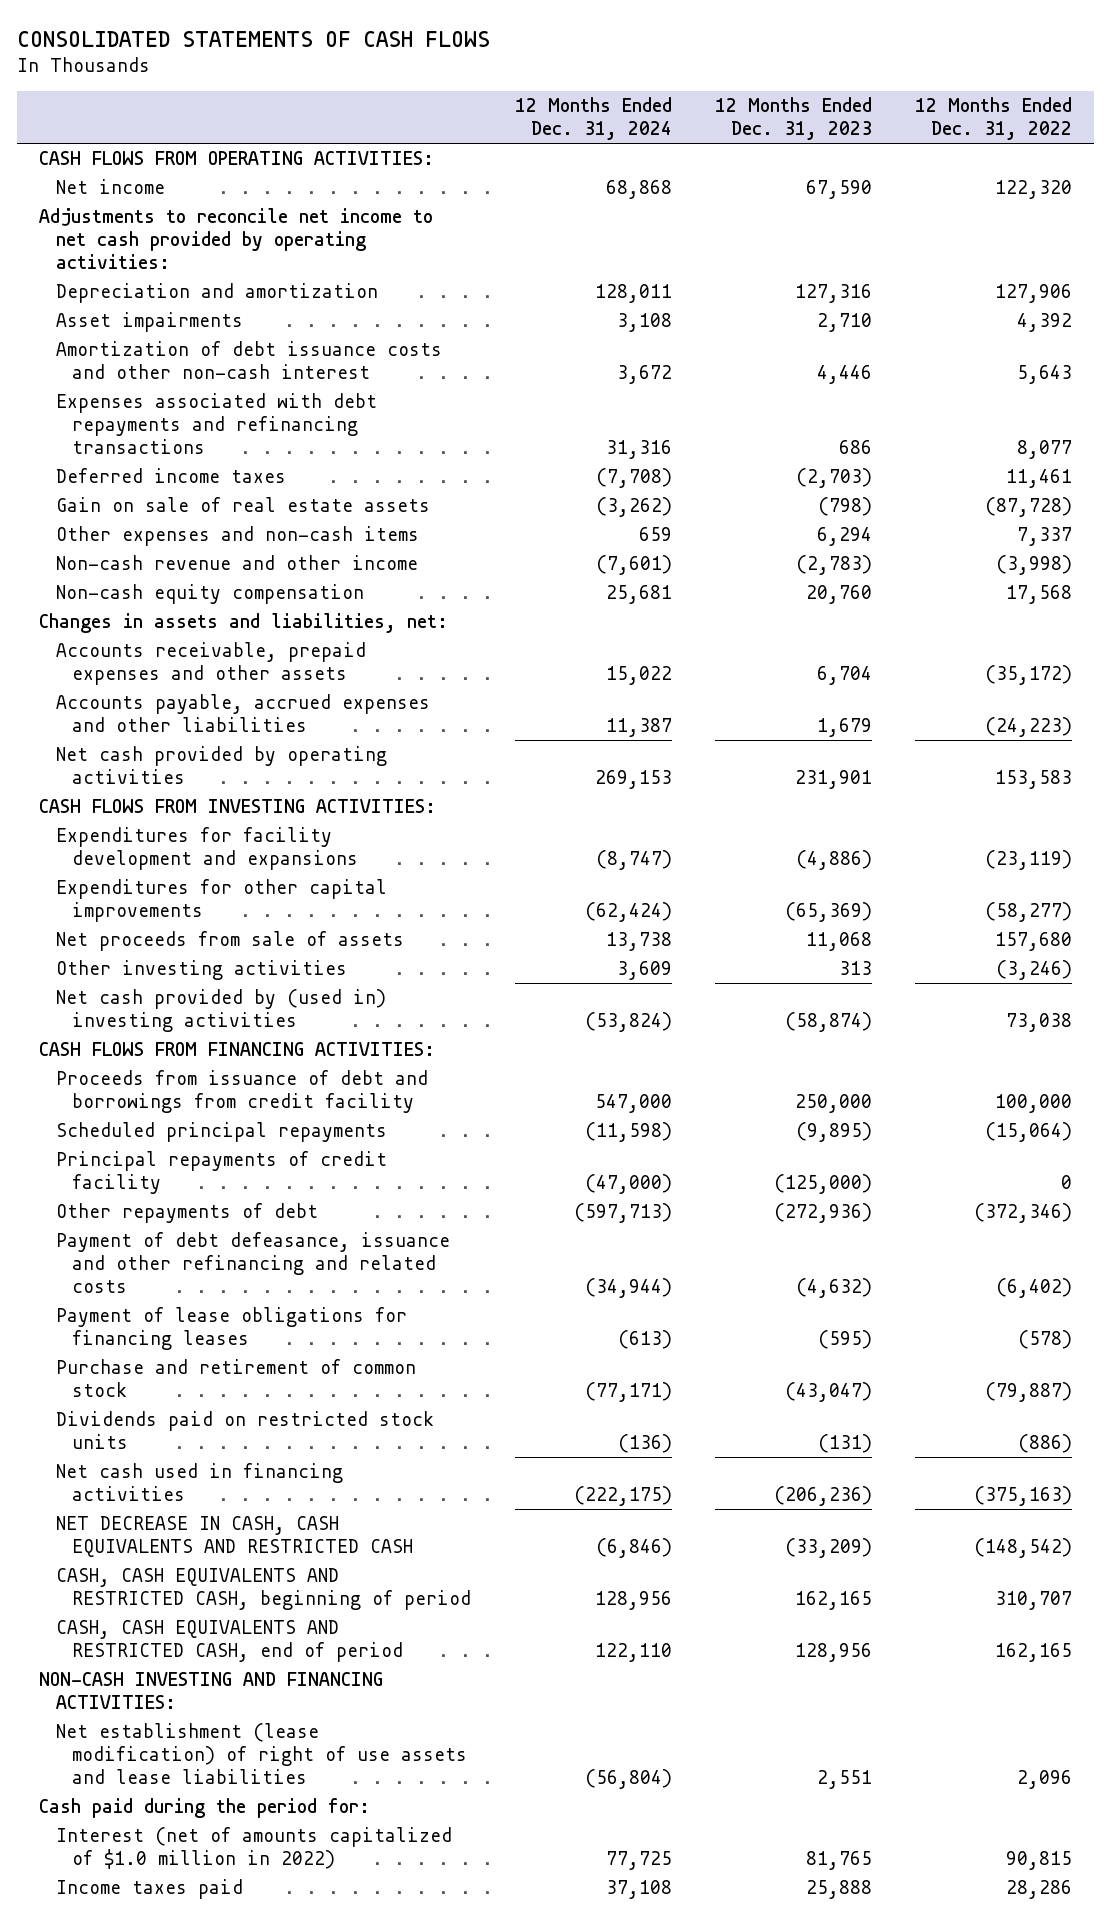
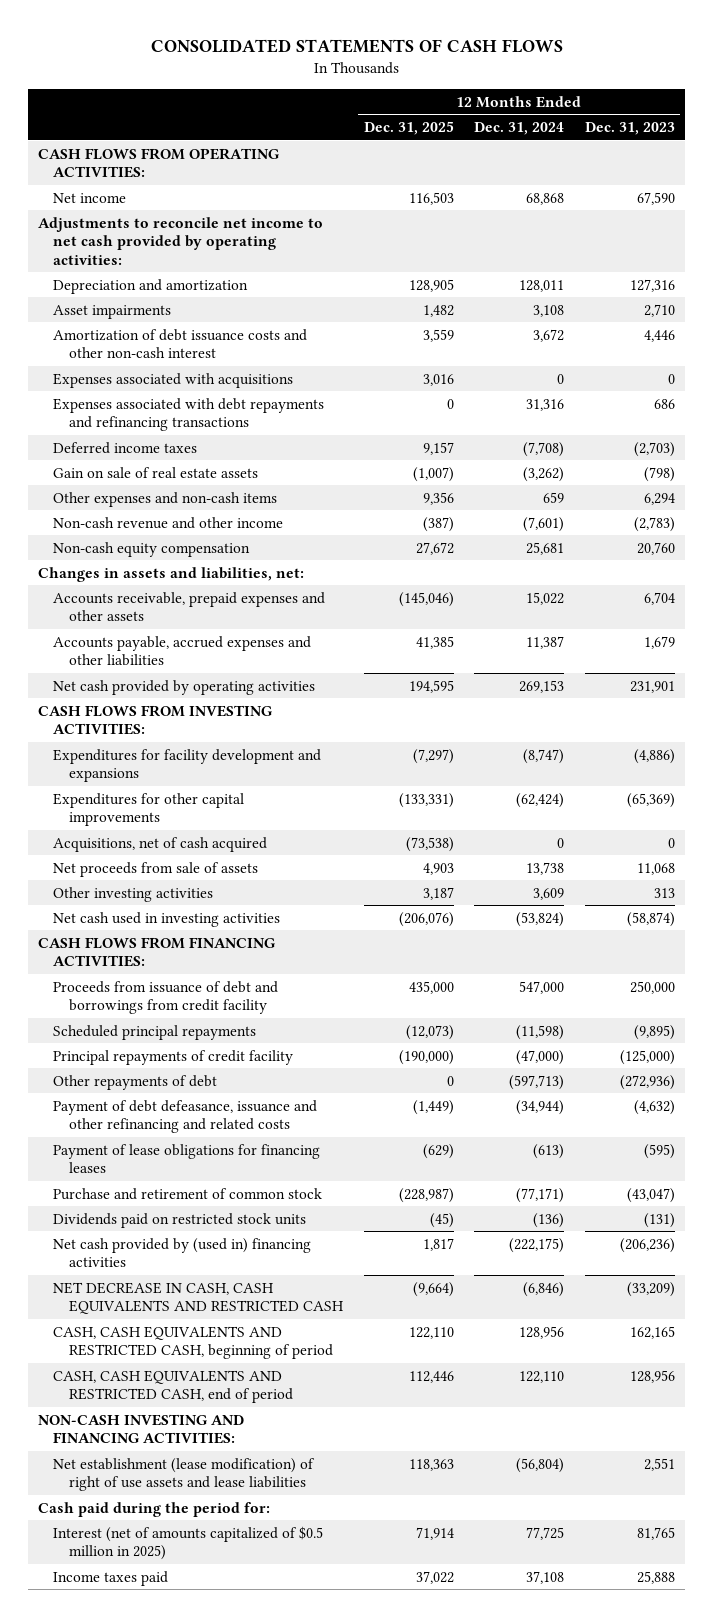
- | 12 Months Ended Dec. 31, 2024 | 12 Months Ended Dec. 31, 2023 | 12 Months Ended Dec. 31, 2022
+ | 12 Months Ended Dec. 31, 2025 | 12 Months Ended Dec. 31, 2024 | 12 Months Ended Dec. 31, 2023
+ Expenses associated with acquisitions | 3,016 | 0 | 0
+ Acquisitions, net of cash acquired | (73,538) | 0 | 0
- Net cash provided by (used in) investing activities | (53,824) | (58,874) | 73,038
+ Net cash used in investing activities | (206,076) | (53,824) | (58,874)
- Net cash used in financing activities | (222,175) | (206,236) | (375,163)
+ Net cash provided by (used in) financing activities | 1,817 | (222,175) | (206,236)
- Interest (net of amounts capitalized of $1.0 million in 2022) | 77,725 | 81,765 | 90,815
+ Interest (net of amounts capitalized of $0.5 million in 2025) | 71,914 | 77,725 | 81,765

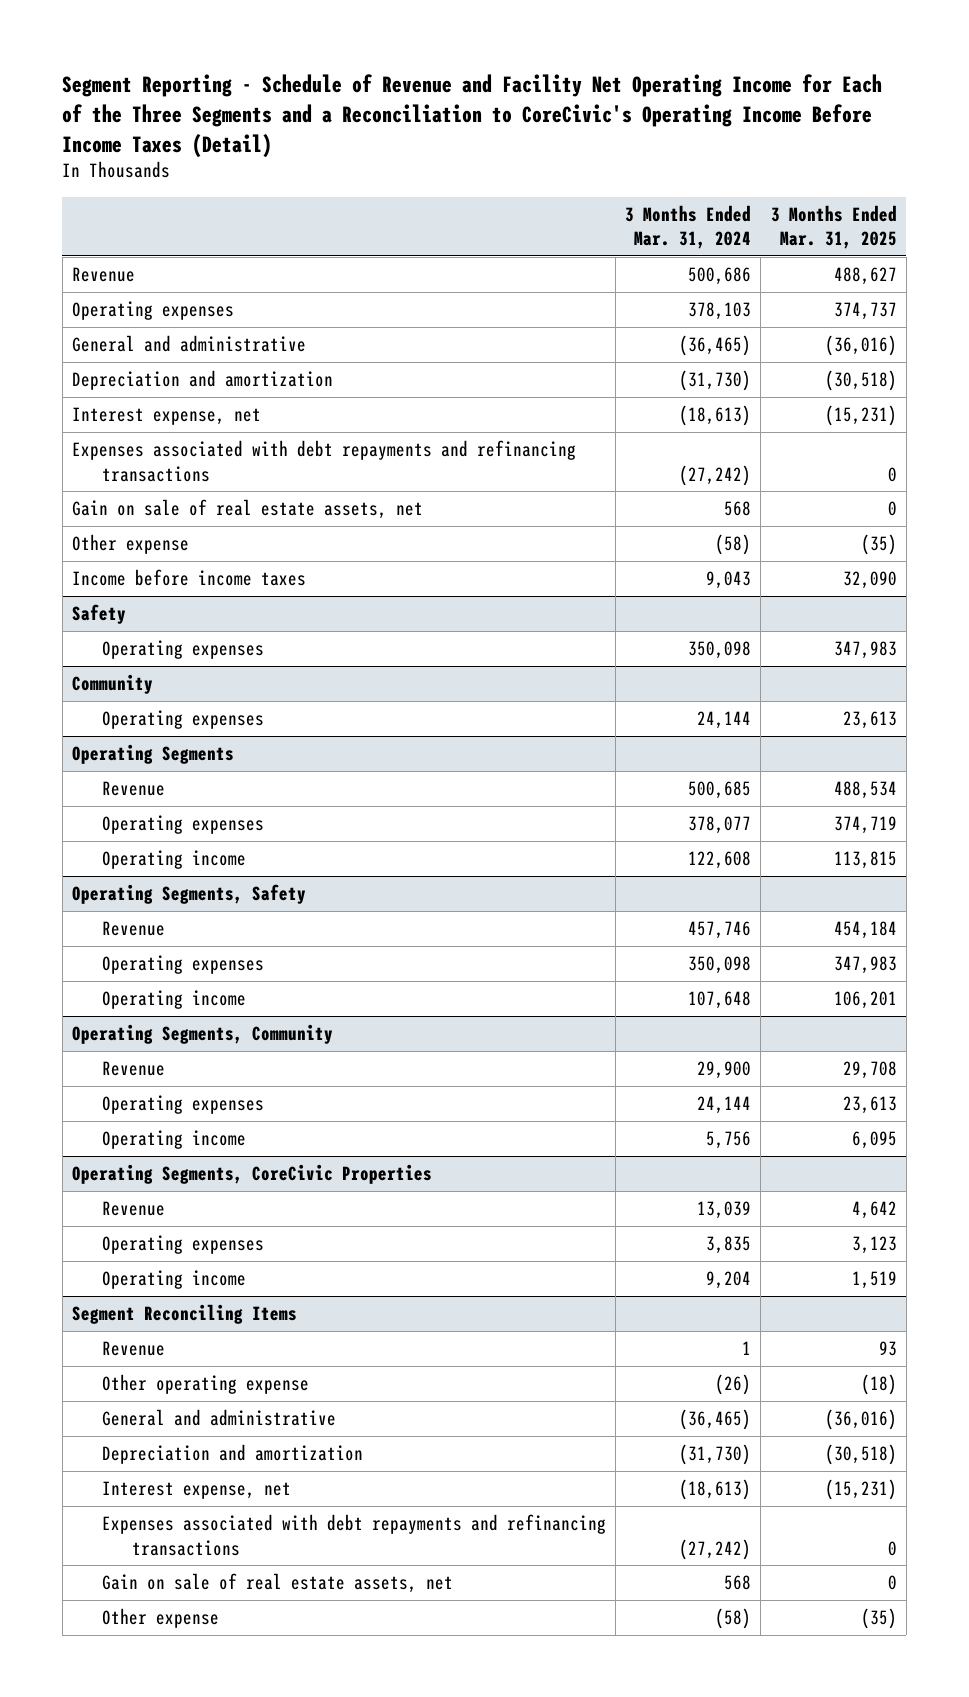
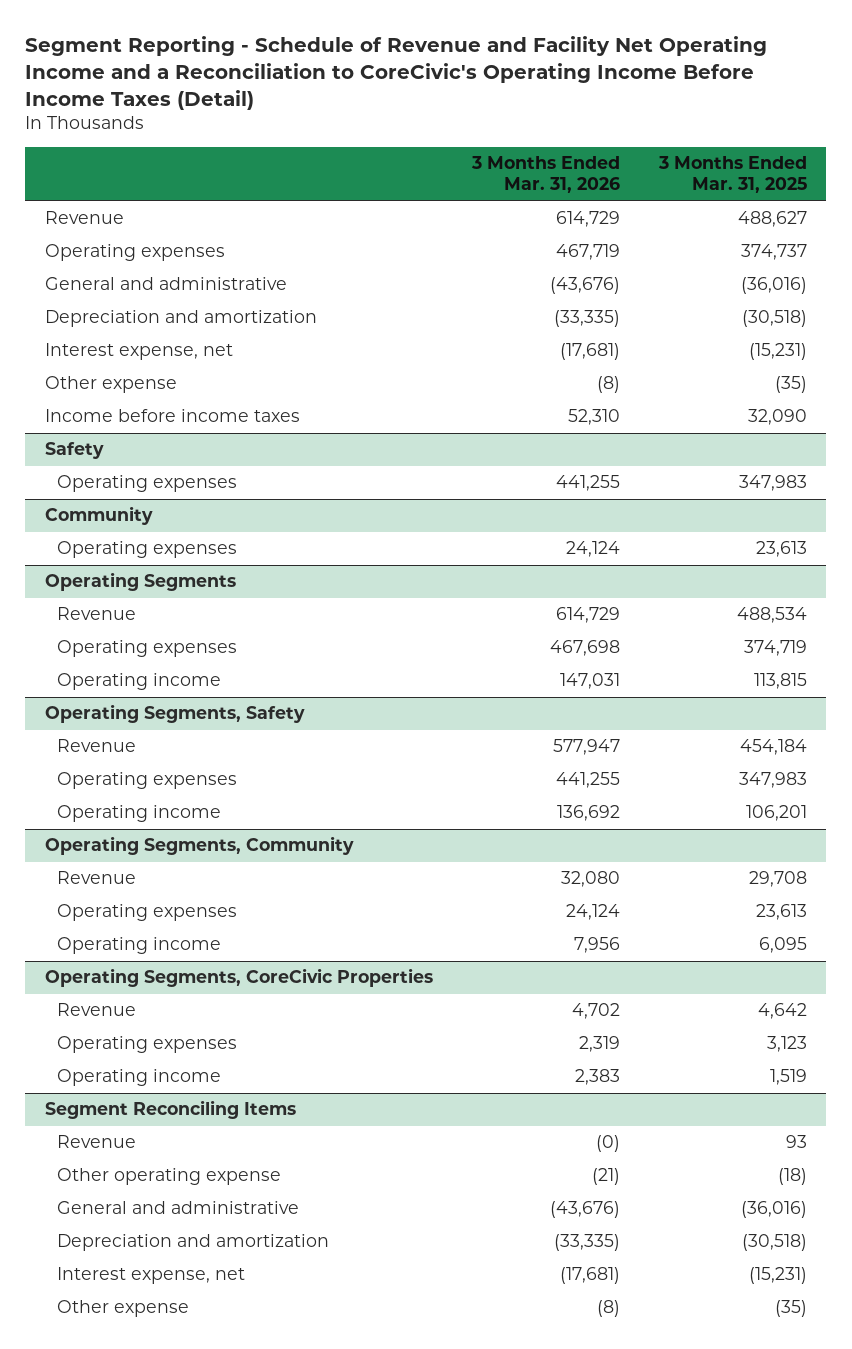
- Segment Reporting - Schedule of Revenue and Facility Net Operating Income for Each of the Three Segments and a Reconciliation to CoreCivic's Operating Income Before Income Taxes (Detail)
+ Segment Reporting - Schedule of Revenue and Facility Net Operating Income and a Reconciliation to CoreCivic's Operating Income Before Income Taxes (Detail)
- | 3 Months Ended Mar. 31, 2024 | 3 Months Ended Mar. 31, 2025
+ | 3 Months Ended Mar. 31, 2026 | 3 Months Ended Mar. 31, 2025
- Expenses associated with debt repayments and refinancing transactions | (27,242) | 0
- Gain on sale of real estate assets, net | 568 | 0
@ Segment Reconciling Items
- Expenses associated with debt repayments and refinancing transactions | (27,242) | 0
- Gain on sale of real estate assets, net | 568 | 0

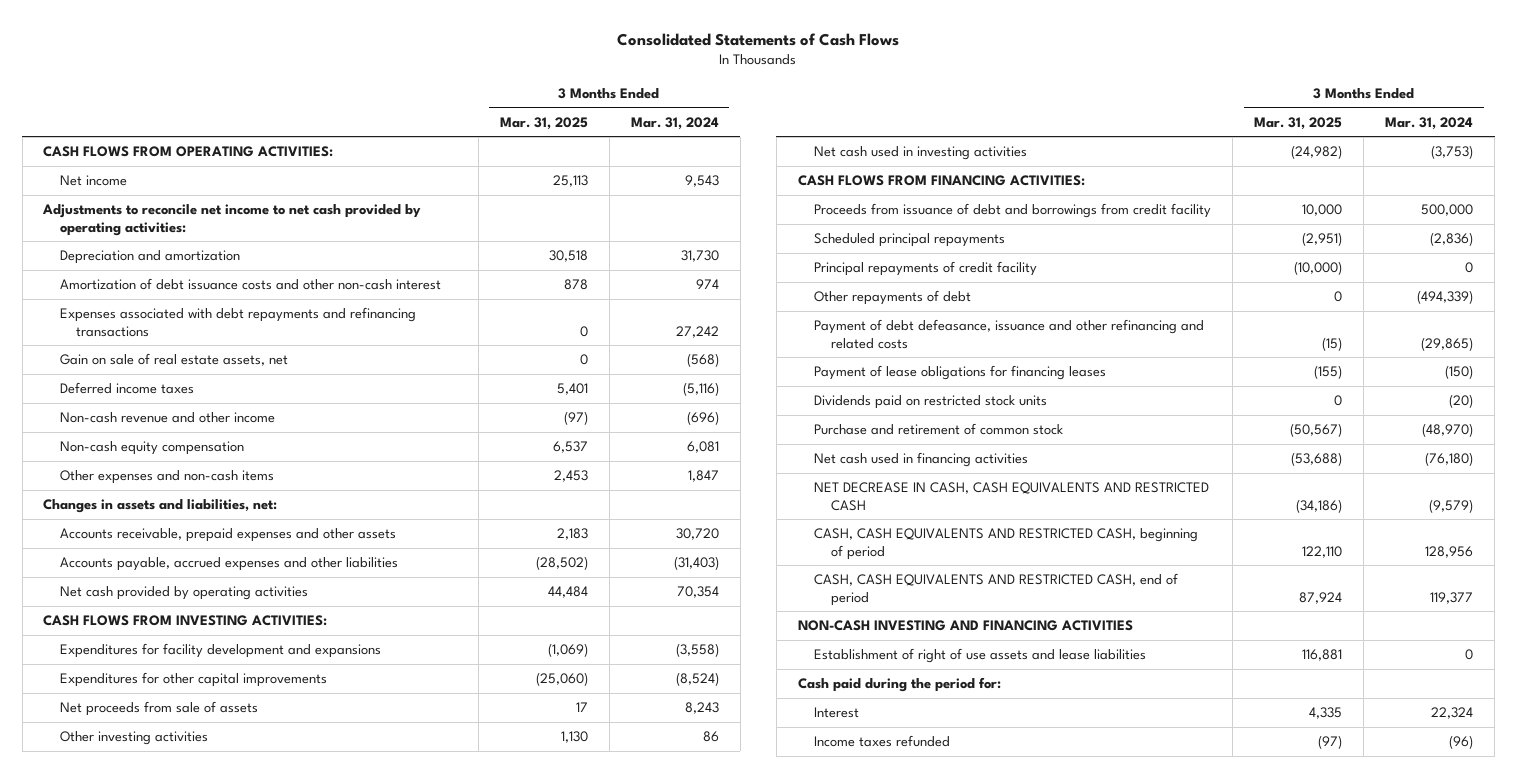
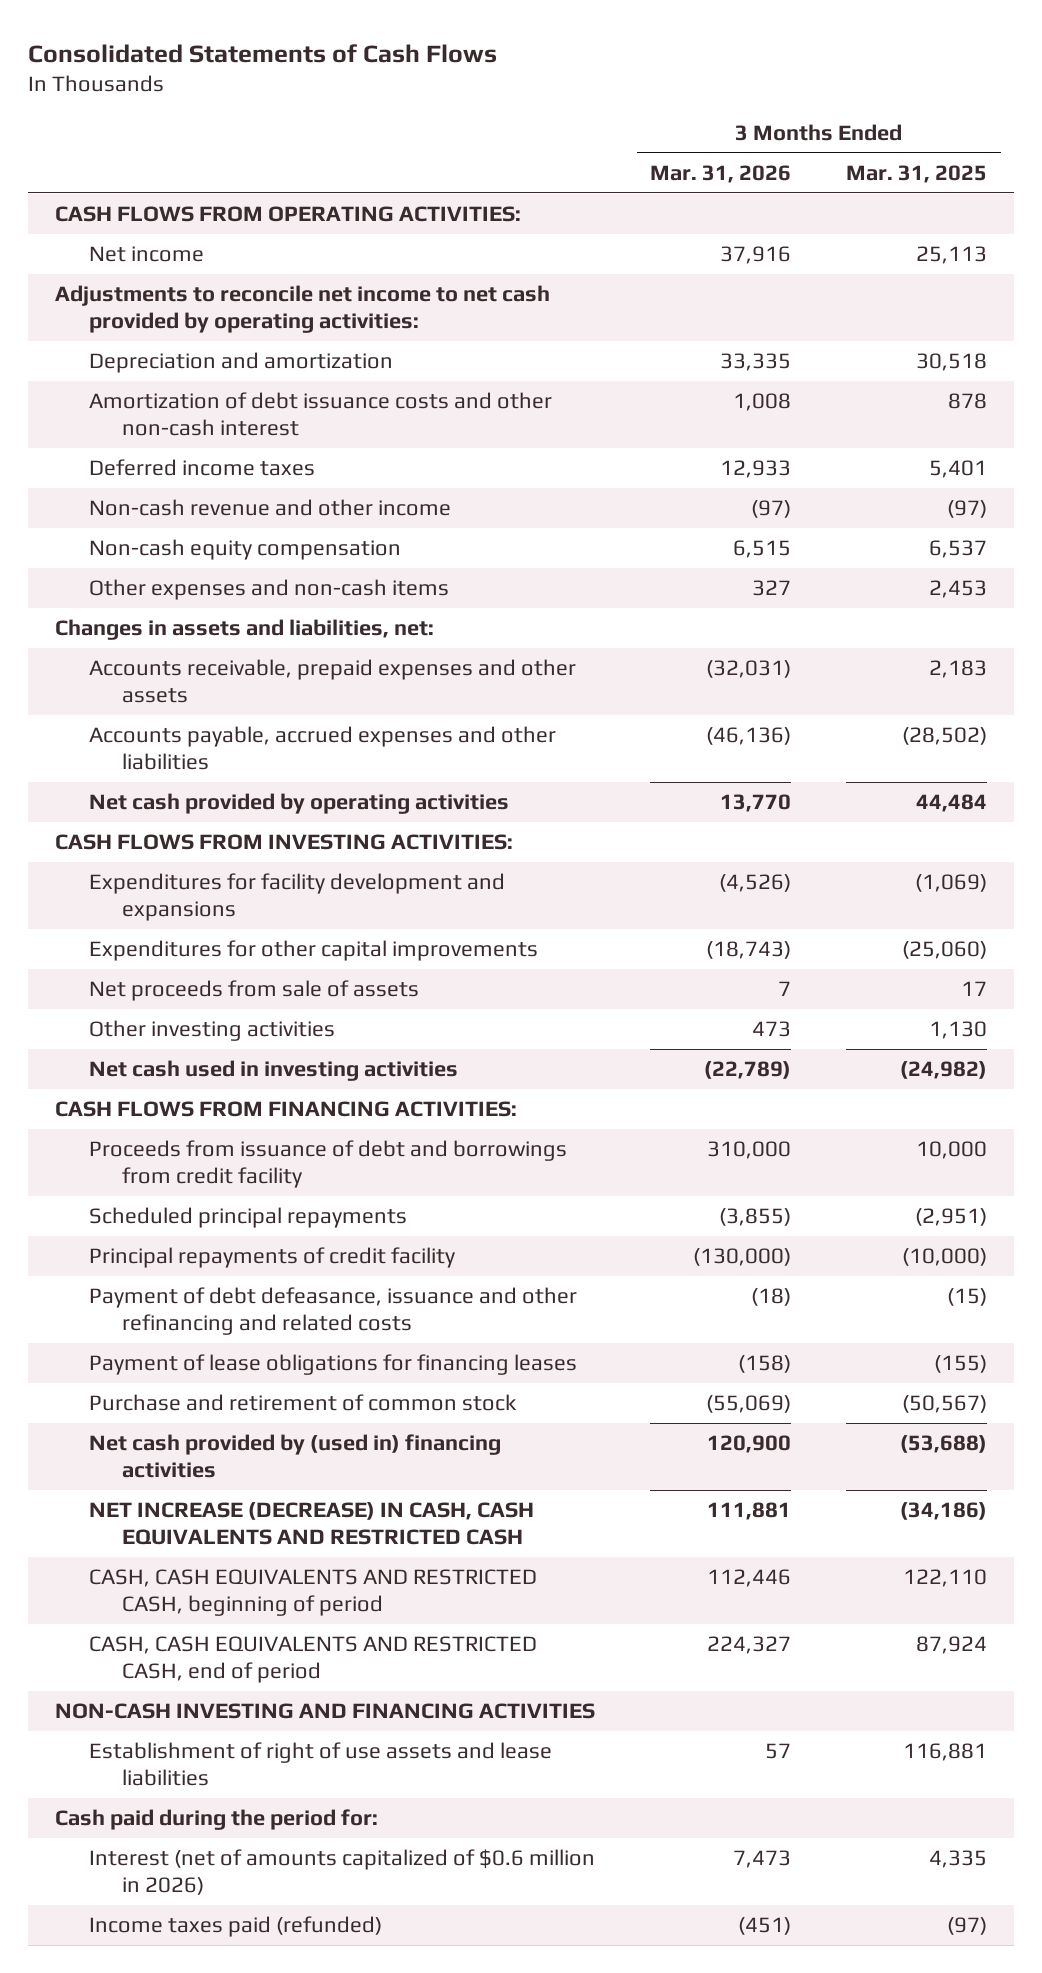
- | 3 Months Ended Mar. 31, 2025 | 3 Months Ended Mar. 31, 2024
+ | 3 Months Ended Mar. 31, 2026 | 3 Months Ended Mar. 31, 2025
- Expenses associated with debt repayments and refinancing transactions | 0 | 27,242
- Gain on sale of real estate assets, net | 0 | (568)
- Other repayments of debt | 0 | (494,339)
- Dividends paid on restricted stock units | 0 | (20)
- Net cash used in financing activities | (53,688) | (76,180)
- NET DECREASE IN CASH, CASH EQUIVALENTS AND RESTRICTED CASH | (34,186) | (9,579)
+ Net cash provided by (used in) financing activities | 120,900 | (53,688)
+ NET INCREASE (DECREASE) IN CASH, CASH EQUIVALENTS AND RESTRICTED CASH | 111,881 | (34,186)
- Interest | 4,335 | 22,324
- Income taxes refunded | (97) | (96)
+ Interest (net of amounts capitalized of $0.6 million in 2026) | 7,473 | 4,335
+ Income taxes paid (refunded) | (451) | (97)

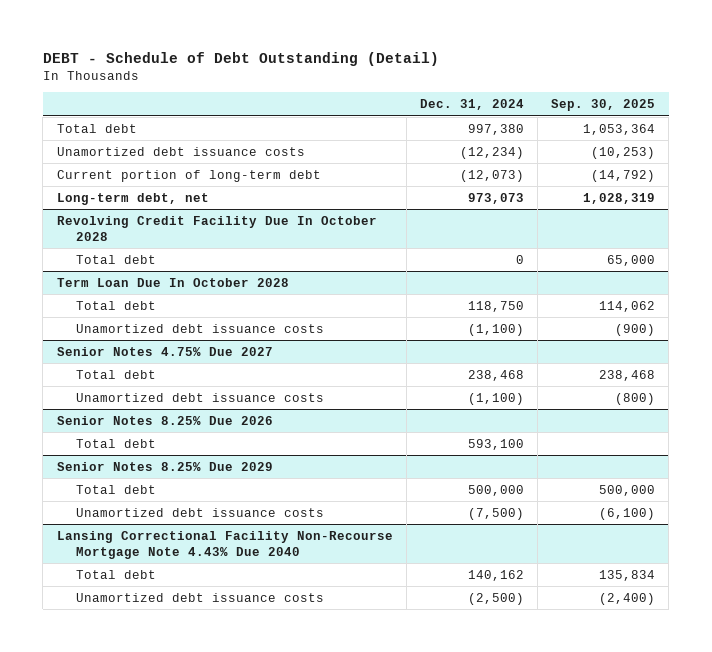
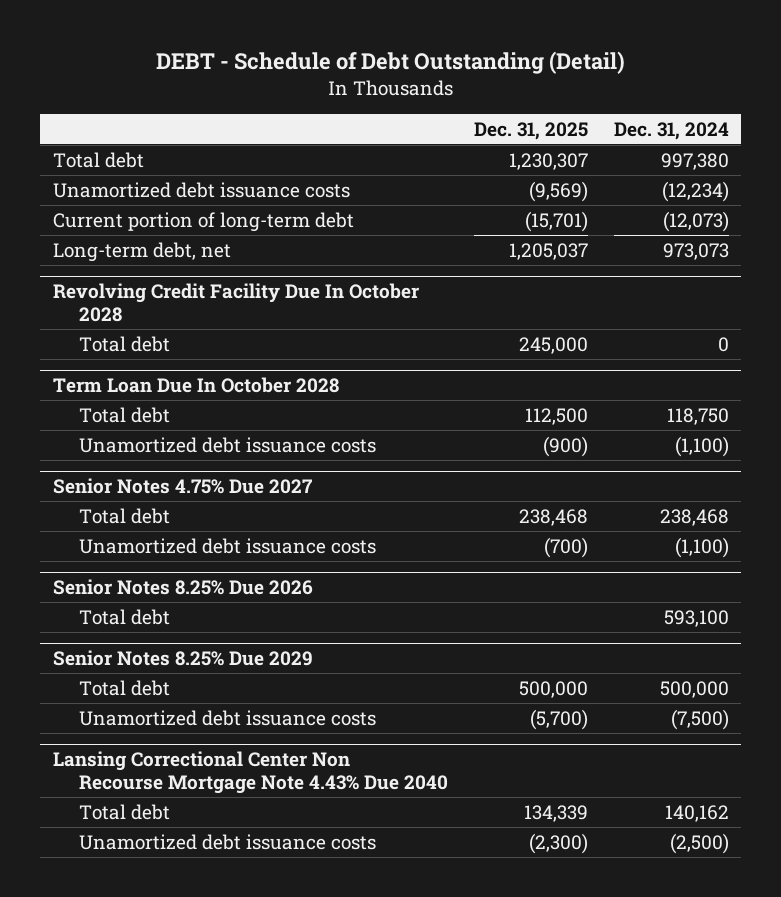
- | Dec. 31, 2024 | Sep. 30, 2025
+ | Dec. 31, 2025 | Dec. 31, 2024
- Lansing Correctional Facility Non-Recourse Mortgage Note 4.43% Due 2040
+ Lansing Correctional Center Non Recourse Mortgage Note 4.43% Due 2040

